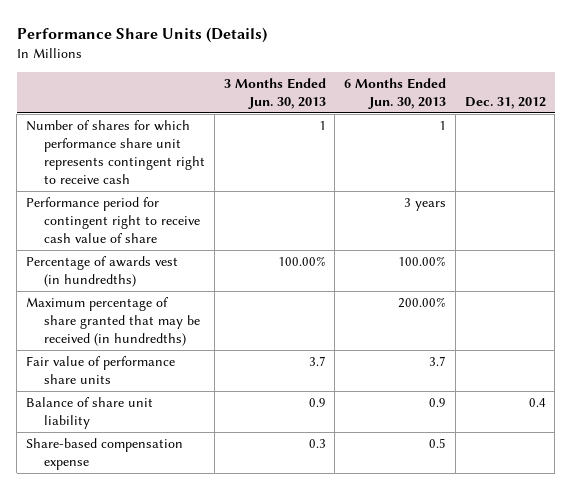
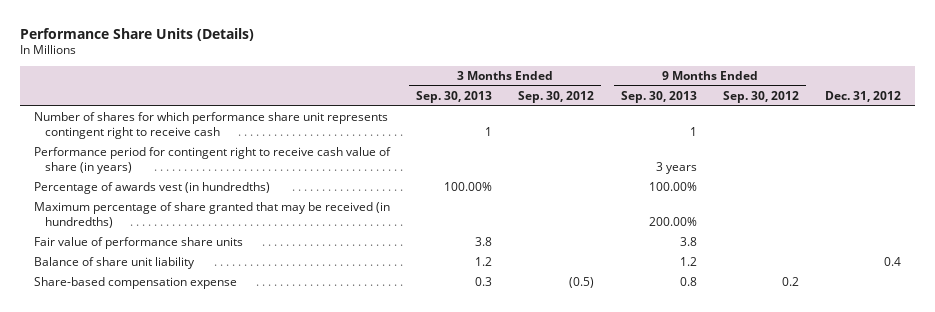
- | 3 Months Ended Jun. 30, 2013 | 6 Months Ended Jun. 30, 2013 | Dec. 31, 2012
+ | 3 Months Ended Sep. 30, 2013 | 3 Months Ended Sep. 30, 2012 | 9 Months Ended Sep. 30, 2013 | 9 Months Ended Sep. 30, 2012 | Dec. 31, 2012
- Performance period for contingent right to receive cash value of share | | 3 years |
+ Performance period for contingent right to receive cash value of share (in years) | | | 3 years | |

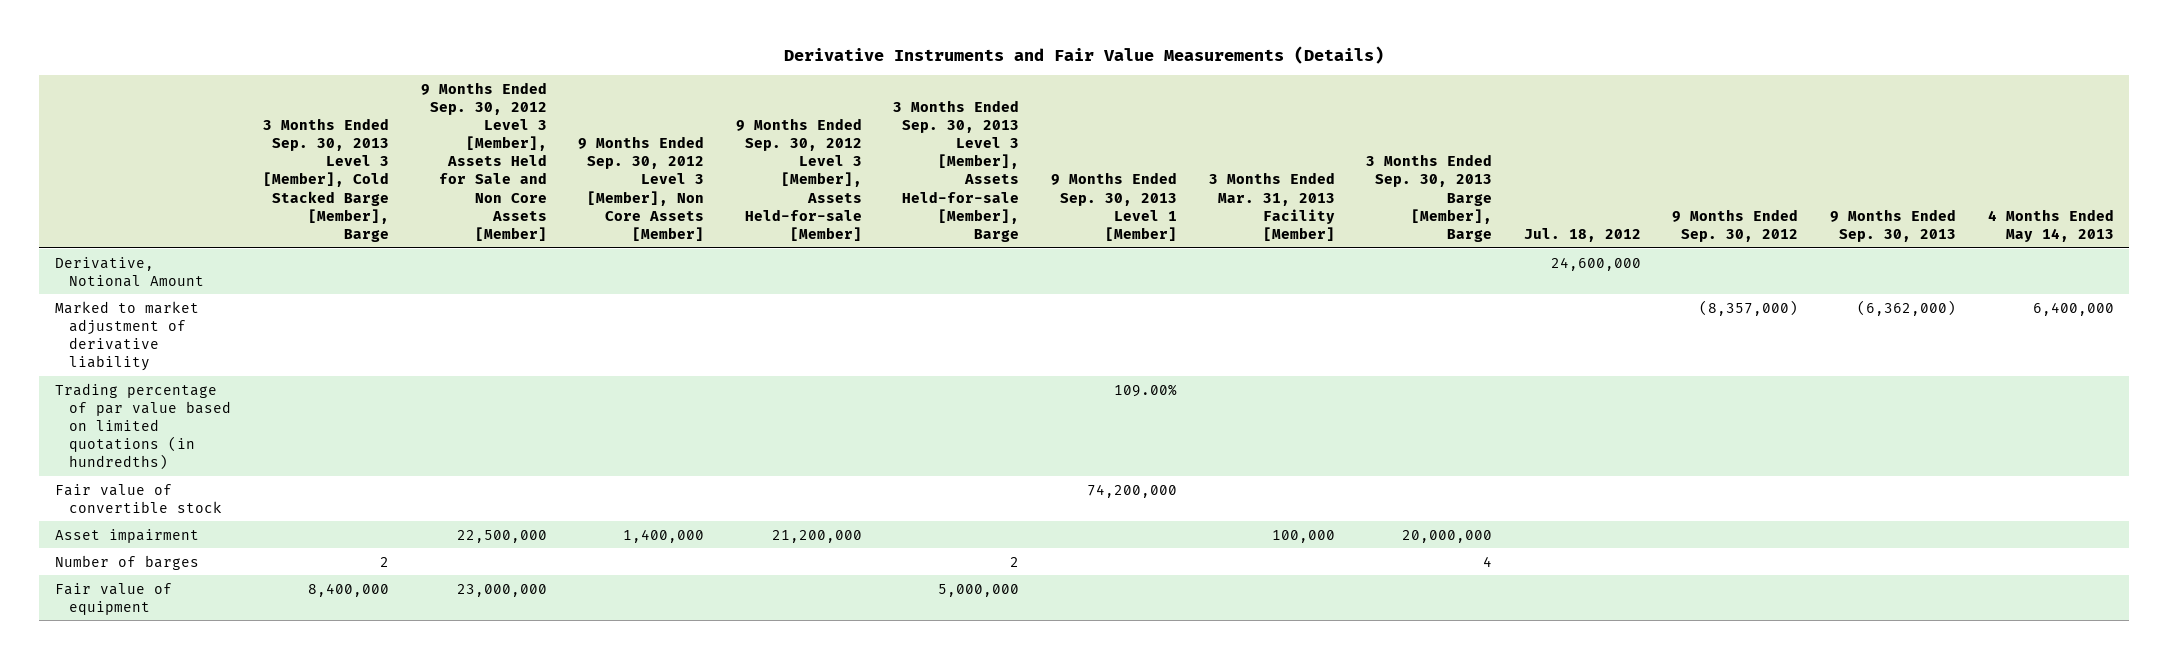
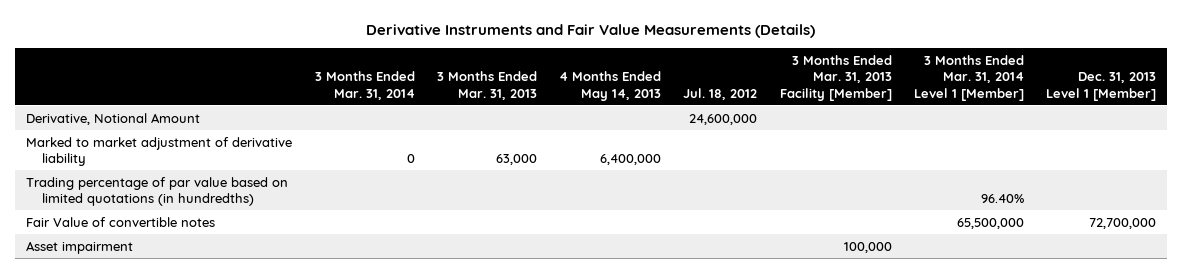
- | 3 Months Ended Sep. 30, 2013 Level 3 [Member], Cold Stacked Barge [Member], Barge | 9 Months Ended Sep. 30, 2012 Level 3 [Member], Assets Held for Sale and Non Core Assets [Member] | 9 Months Ended Sep. 30, 2012 Level 3 [Member], Non Core Assets [Member] | 9 Months Ended Sep. 30, 2012 Level 3 [Member], Assets Held-for-sale [Member] | 3 Months Ended Sep. 30, 2013 Level 3 [Member], Assets Held-for-sale [Member], Barge | 9 Months Ended Sep. 30, 2013 Level 1 [Member] | 3 Months Ended Mar. 31, 2013 Facility [Member] | 3 Months Ended Sep. 30, 2013 Barge [Member], Barge | Jul. 18, 2012 | 9 Months Ended Sep. 30, 2012 | 9 Months Ended Sep. 30, 2013 | 4 Months Ended May 14, 2013
+ | 3 Months Ended Mar. 31, 2014 | 3 Months Ended Mar. 31, 2013 | 4 Months Ended May 14, 2013 | Jul. 18, 2012 | 3 Months Ended Mar. 31, 2013 Facility [Member] | 3 Months Ended Mar. 31, 2014 Level 1 [Member] | Dec. 31, 2013 Level 1 [Member]
- Fair value of convertible stock | | | | | | 74,200,000 | | | | | |
+ Fair Value of convertible notes | | | | | | 65,500,000 | 72,700,000
- Number of barges | 2 | | | | 2 | | | 4 | | | |
- Fair value of equipment | 8,400,000 | 23,000,000 | | | 5,000,000 | | | | | | |

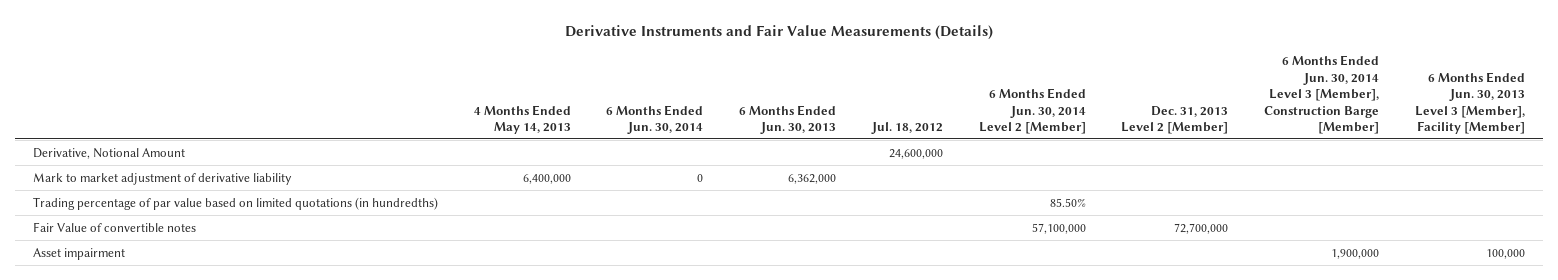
- | 3 Months Ended Mar. 31, 2014 | 3 Months Ended Mar. 31, 2013 | 4 Months Ended May 14, 2013 | Jul. 18, 2012 | 3 Months Ended Mar. 31, 2013 Facility [Member] | 3 Months Ended Mar. 31, 2014 Level 1 [Member] | Dec. 31, 2013 Level 1 [Member]
+ | 4 Months Ended May 14, 2013 | 6 Months Ended Jun. 30, 2014 | 6 Months Ended Jun. 30, 2013 | Jul. 18, 2012 | 6 Months Ended Jun. 30, 2014 Level 2 [Member] | Dec. 31, 2013 Level 2 [Member] | 6 Months Ended Jun. 30, 2014 Level 3 [Member], Construction Barge [Member] | 6 Months Ended Jun. 30, 2013 Level 3 [Member], Facility [Member]
- Marked to market adjustment of derivative liability | 0 | 63,000 | 6,400,000 | | | |
+ Mark to market adjustment of derivative liability | 6,400,000 | 0 | 6,362,000 | | | | |

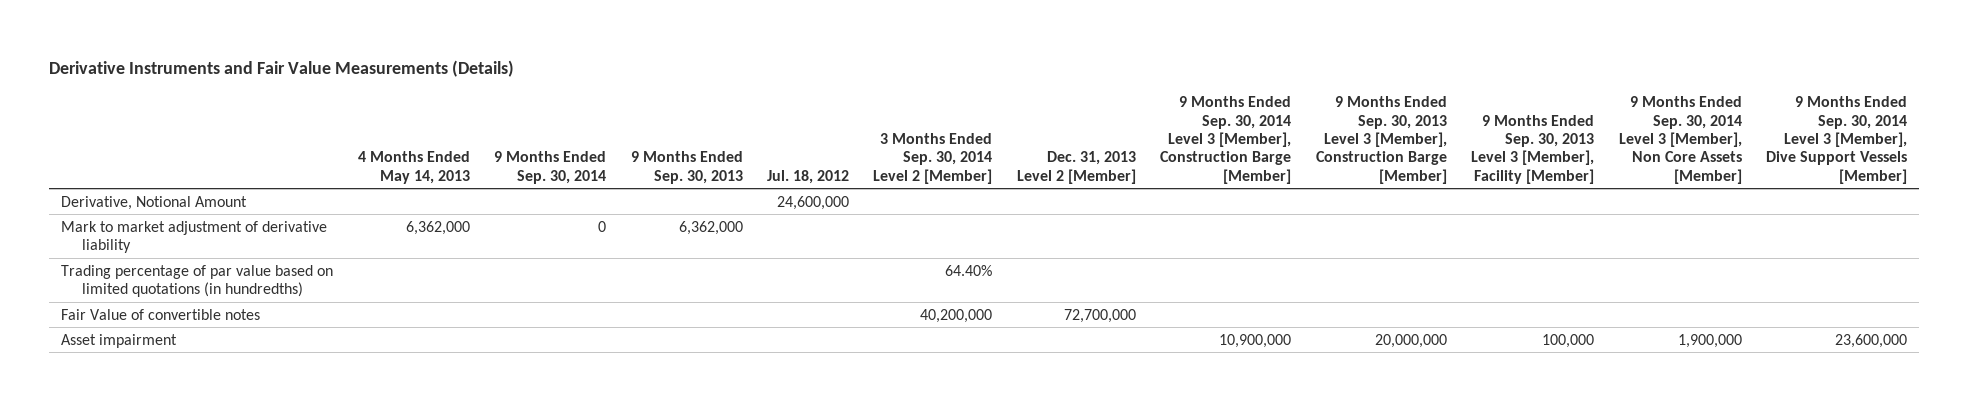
- | 4 Months Ended May 14, 2013 | 6 Months Ended Jun. 30, 2014 | 6 Months Ended Jun. 30, 2013 | Jul. 18, 2012 | 6 Months Ended Jun. 30, 2014 Level 2 [Member] | Dec. 31, 2013 Level 2 [Member] | 6 Months Ended Jun. 30, 2014 Level 3 [Member], Construction Barge [Member] | 6 Months Ended Jun. 30, 2013 Level 3 [Member], Facility [Member]
+ | 4 Months Ended May 14, 2013 | 9 Months Ended Sep. 30, 2014 | 9 Months Ended Sep. 30, 2013 | Jul. 18, 2012 | 3 Months Ended Sep. 30, 2014 Level 2 [Member] | Dec. 31, 2013 Level 2 [Member] | 9 Months Ended Sep. 30, 2014 Level 3 [Member], Construction Barge [Member] | 9 Months Ended Sep. 30, 2013 Level 3 [Member], Construction Barge [Member] | 9 Months Ended Sep. 30, 2013 Level 3 [Member], Facility [Member] | 9 Months Ended Sep. 30, 2014 Level 3 [Member], Non Core Assets [Member] | 9 Months Ended Sep. 30, 2014 Level 3 [Member], Dive Support Vessels [Member]
- Mark to market adjustment of derivative liability | 6,400,000 | 0 | 6,362,000 | | | | |
+ Mark to market adjustment of derivative liability | 6,362,000 | 0 | 6,362,000 | | | | | | | |

